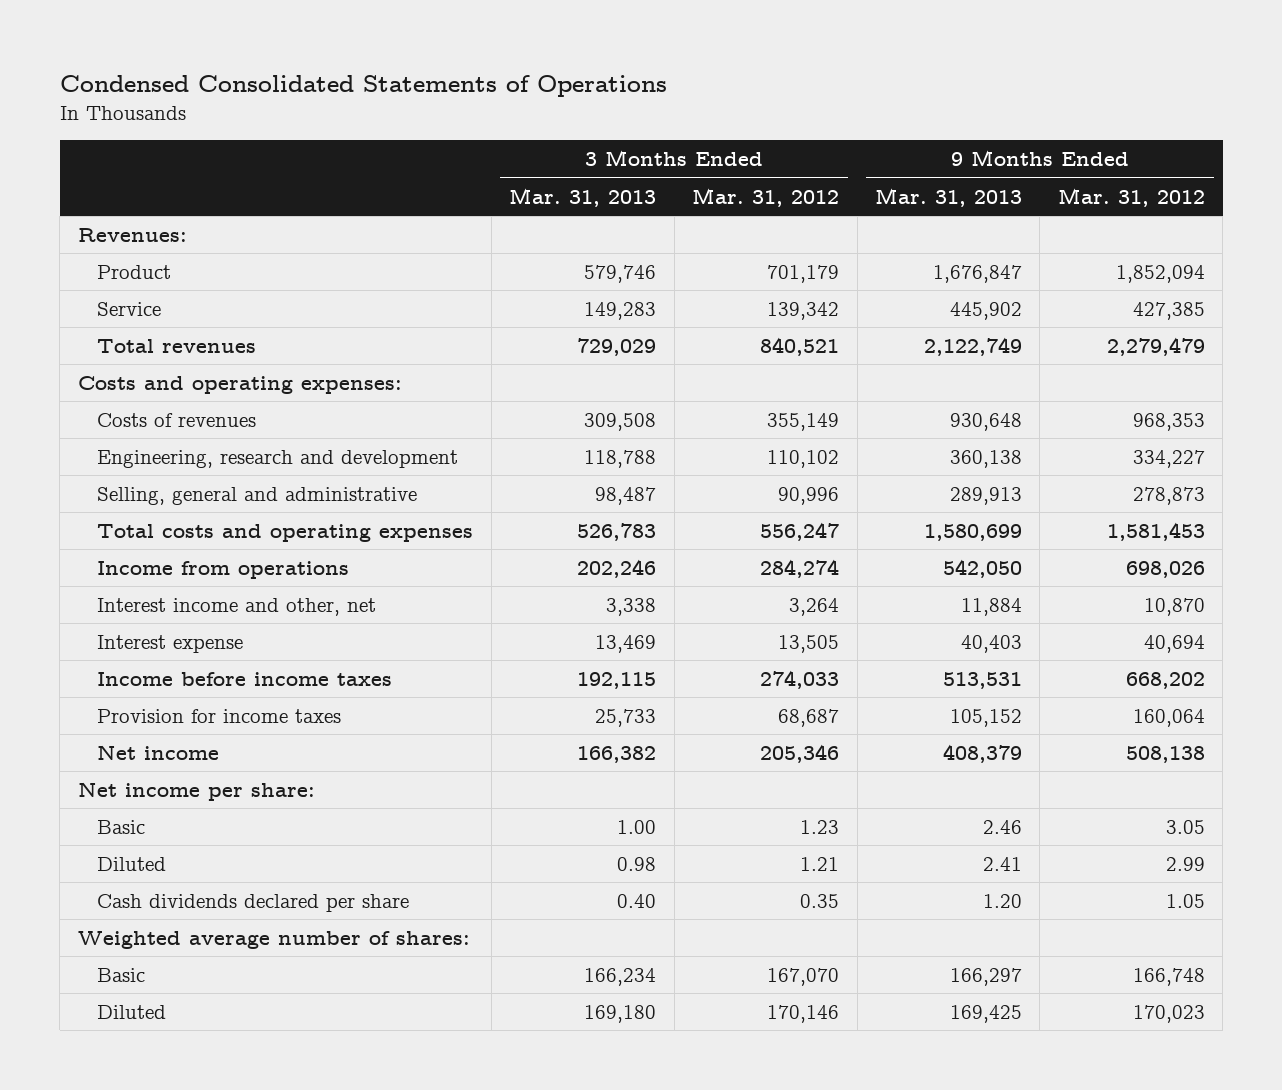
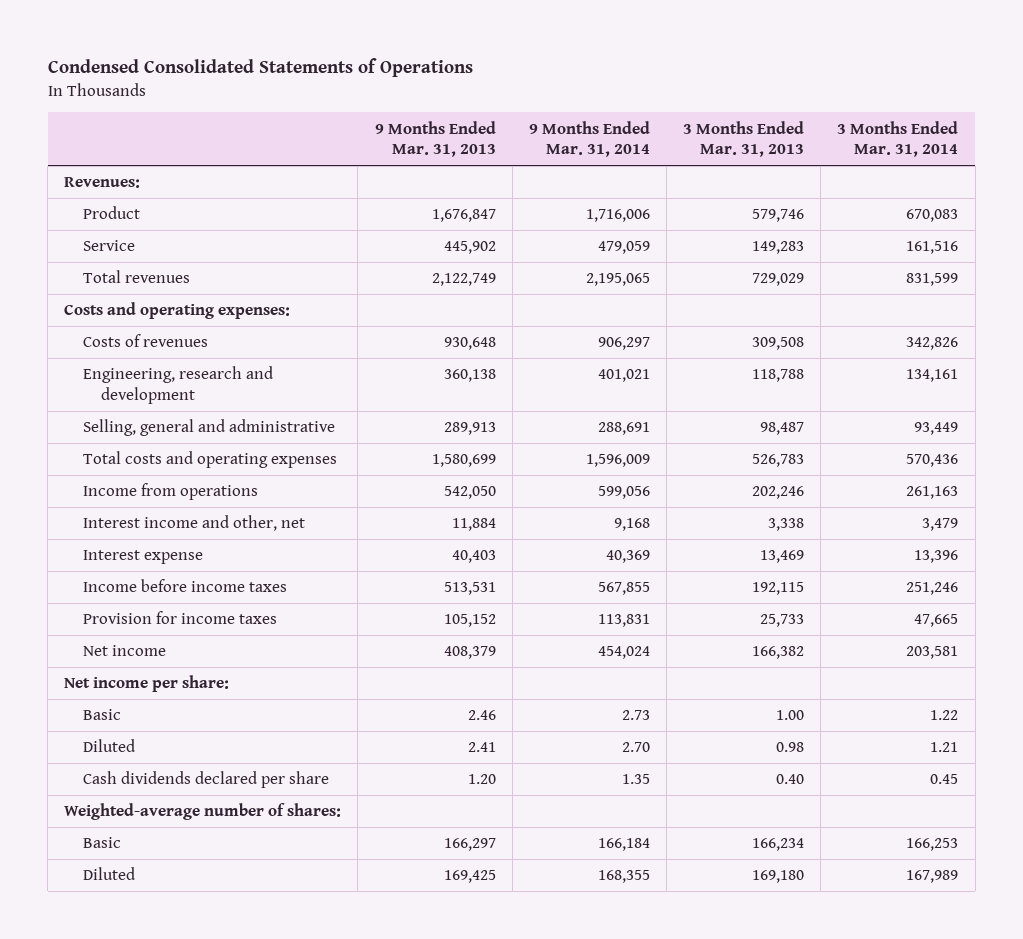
- | 3 Months Ended Mar. 31, 2013 | 3 Months Ended Mar. 31, 2012 | 9 Months Ended Mar. 31, 2013 | 9 Months Ended Mar. 31, 2012
+ | 9 Months Ended Mar. 31, 2013 | 9 Months Ended Mar. 31, 2014 | 3 Months Ended Mar. 31, 2013 | 3 Months Ended Mar. 31, 2014
- Weighted average number of shares:
+ Weighted-average number of shares:

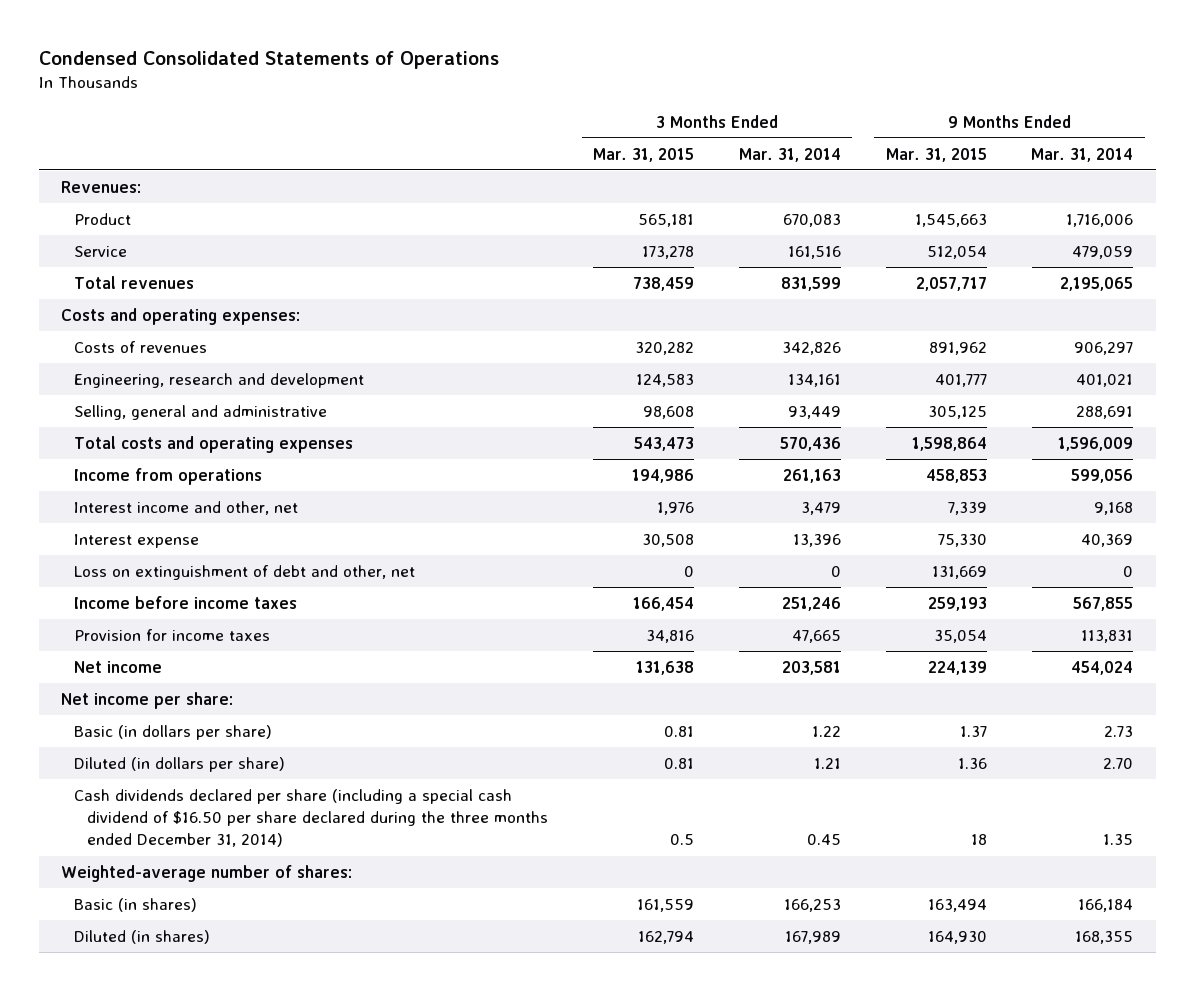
- | 9 Months Ended Mar. 31, 2013 | 9 Months Ended Mar. 31, 2014 | 3 Months Ended Mar. 31, 2013 | 3 Months Ended Mar. 31, 2014
+ | 3 Months Ended Mar. 31, 2015 | 3 Months Ended Mar. 31, 2014 | 9 Months Ended Mar. 31, 2015 | 9 Months Ended Mar. 31, 2014
+ Loss on extinguishment of debt and other, net | 0 | 0 | 131,669 | 0
- Basic | 2.46 | 2.73 | 1.00 | 1.22
- Diluted | 2.41 | 2.70 | 0.98 | 1.21
- Cash dividends declared per share | 1.20 | 1.35 | 0.40 | 0.45
+ Basic (in dollars per share) | 0.81 | 1.22 | 1.37 | 2.73
+ Diluted (in dollars per share) | 0.81 | 1.21 | 1.36 | 2.70
+ Cash dividends declared per share (including a special cash dividend of $16.50 per share declared during the three months ended December 31, 2014) | 0.5 | 0.45 | 18 | 1.35
- Basic | 166,297 | 166,184 | 166,234 | 166,253
- Diluted | 169,425 | 168,355 | 169,180 | 167,989
+ Basic (in shares) | 161,559 | 166,253 | 163,494 | 166,184
+ Diluted (in shares) | 162,794 | 167,989 | 164,930 | 168,355

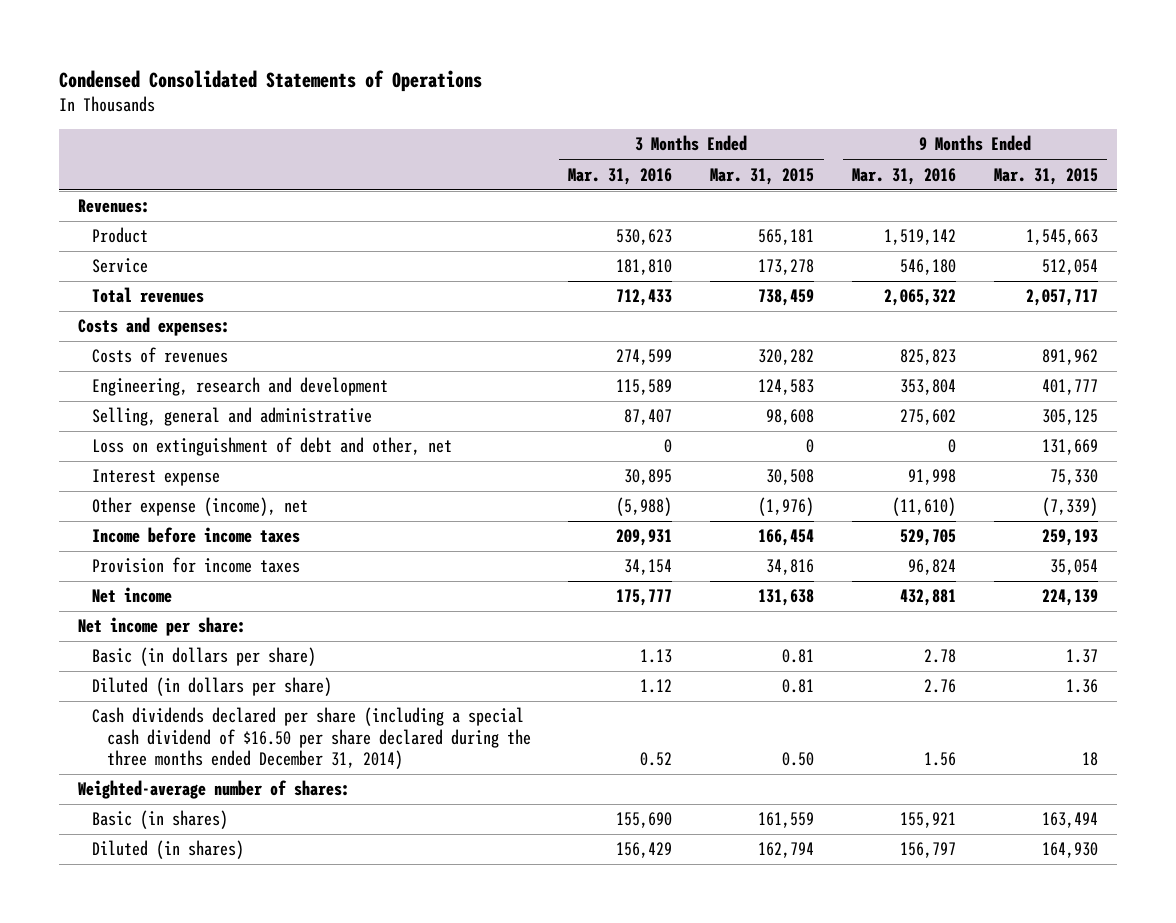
- | 3 Months Ended Mar. 31, 2015 | 3 Months Ended Mar. 31, 2014 | 9 Months Ended Mar. 31, 2015 | 9 Months Ended Mar. 31, 2014
+ | 3 Months Ended Mar. 31, 2016 | 3 Months Ended Mar. 31, 2015 | 9 Months Ended Mar. 31, 2016 | 9 Months Ended Mar. 31, 2015
- Costs and operating expenses:
+ Costs and expenses:
- Total costs and operating expenses | 543,473 | 570,436 | 1,598,864 | 1,596,009
- Income from operations | 194,986 | 261,163 | 458,853 | 599,056
- Interest income and other, net | 1,976 | 3,479 | 7,339 | 9,168
moved down: Interest expense | 30,895 | 30,508 | 91,998 | 75,330
+ Other expense (income), net | (5,988) | (1,976) | (11,610) | (7,339)
- Cash dividends declared per share (including a special cash dividend of $16.50 per share declared during the three months ended December 31, 2014) | 0.5 | 0.45 | 18 | 1.35
+ Cash dividends declared per share (including a special cash dividend of $16.50 per share declared during the three months ended December 31, 2014) | 0.52 | 0.50 | 1.56 | 18

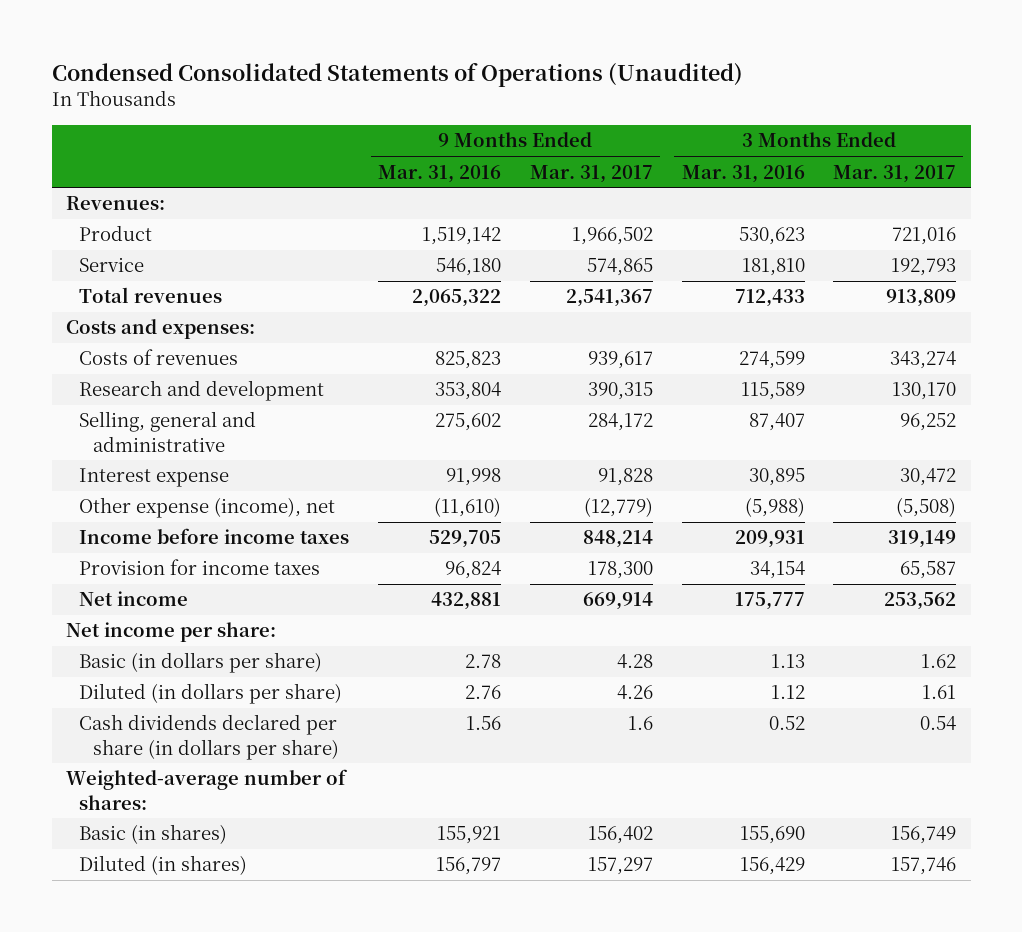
- Condensed Consolidated Statements of Operations
+ Condensed Consolidated Statements of Operations (Unaudited)
- | 3 Months Ended Mar. 31, 2016 | 3 Months Ended Mar. 31, 2015 | 9 Months Ended Mar. 31, 2016 | 9 Months Ended Mar. 31, 2015
+ | 9 Months Ended Mar. 31, 2016 | 9 Months Ended Mar. 31, 2017 | 3 Months Ended Mar. 31, 2016 | 3 Months Ended Mar. 31, 2017
- Engineering, research and development | 115,589 | 124,583 | 353,804 | 401,777
+ Research and development | 353,804 | 390,315 | 115,589 | 130,170
- Loss on extinguishment of debt and other, net | 0 | 0 | 0 | 131,669
- Cash dividends declared per share (including a special cash dividend of $16.50 per share declared during the three months ended December 31, 2014) | 0.52 | 0.50 | 1.56 | 18
+ Cash dividends declared per share (in dollars per share) | 1.56 | 1.6 | 0.52 | 0.54

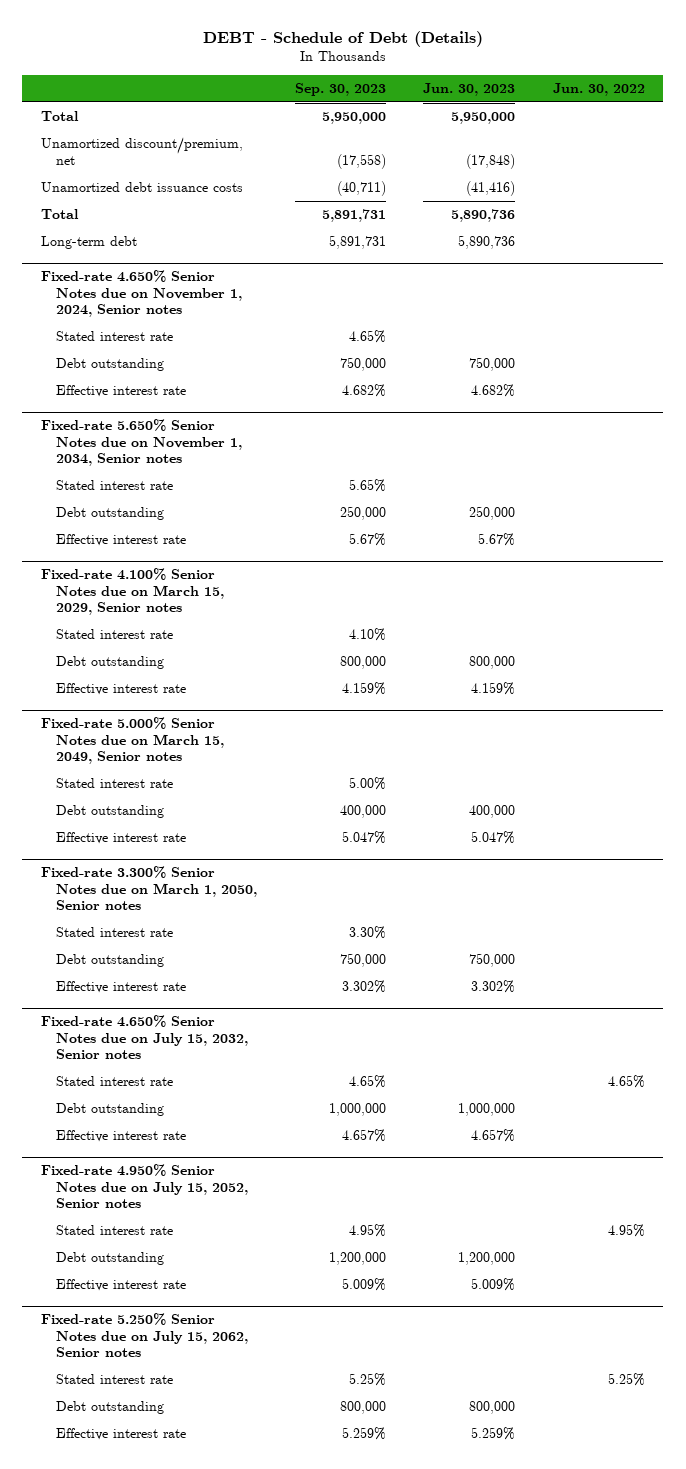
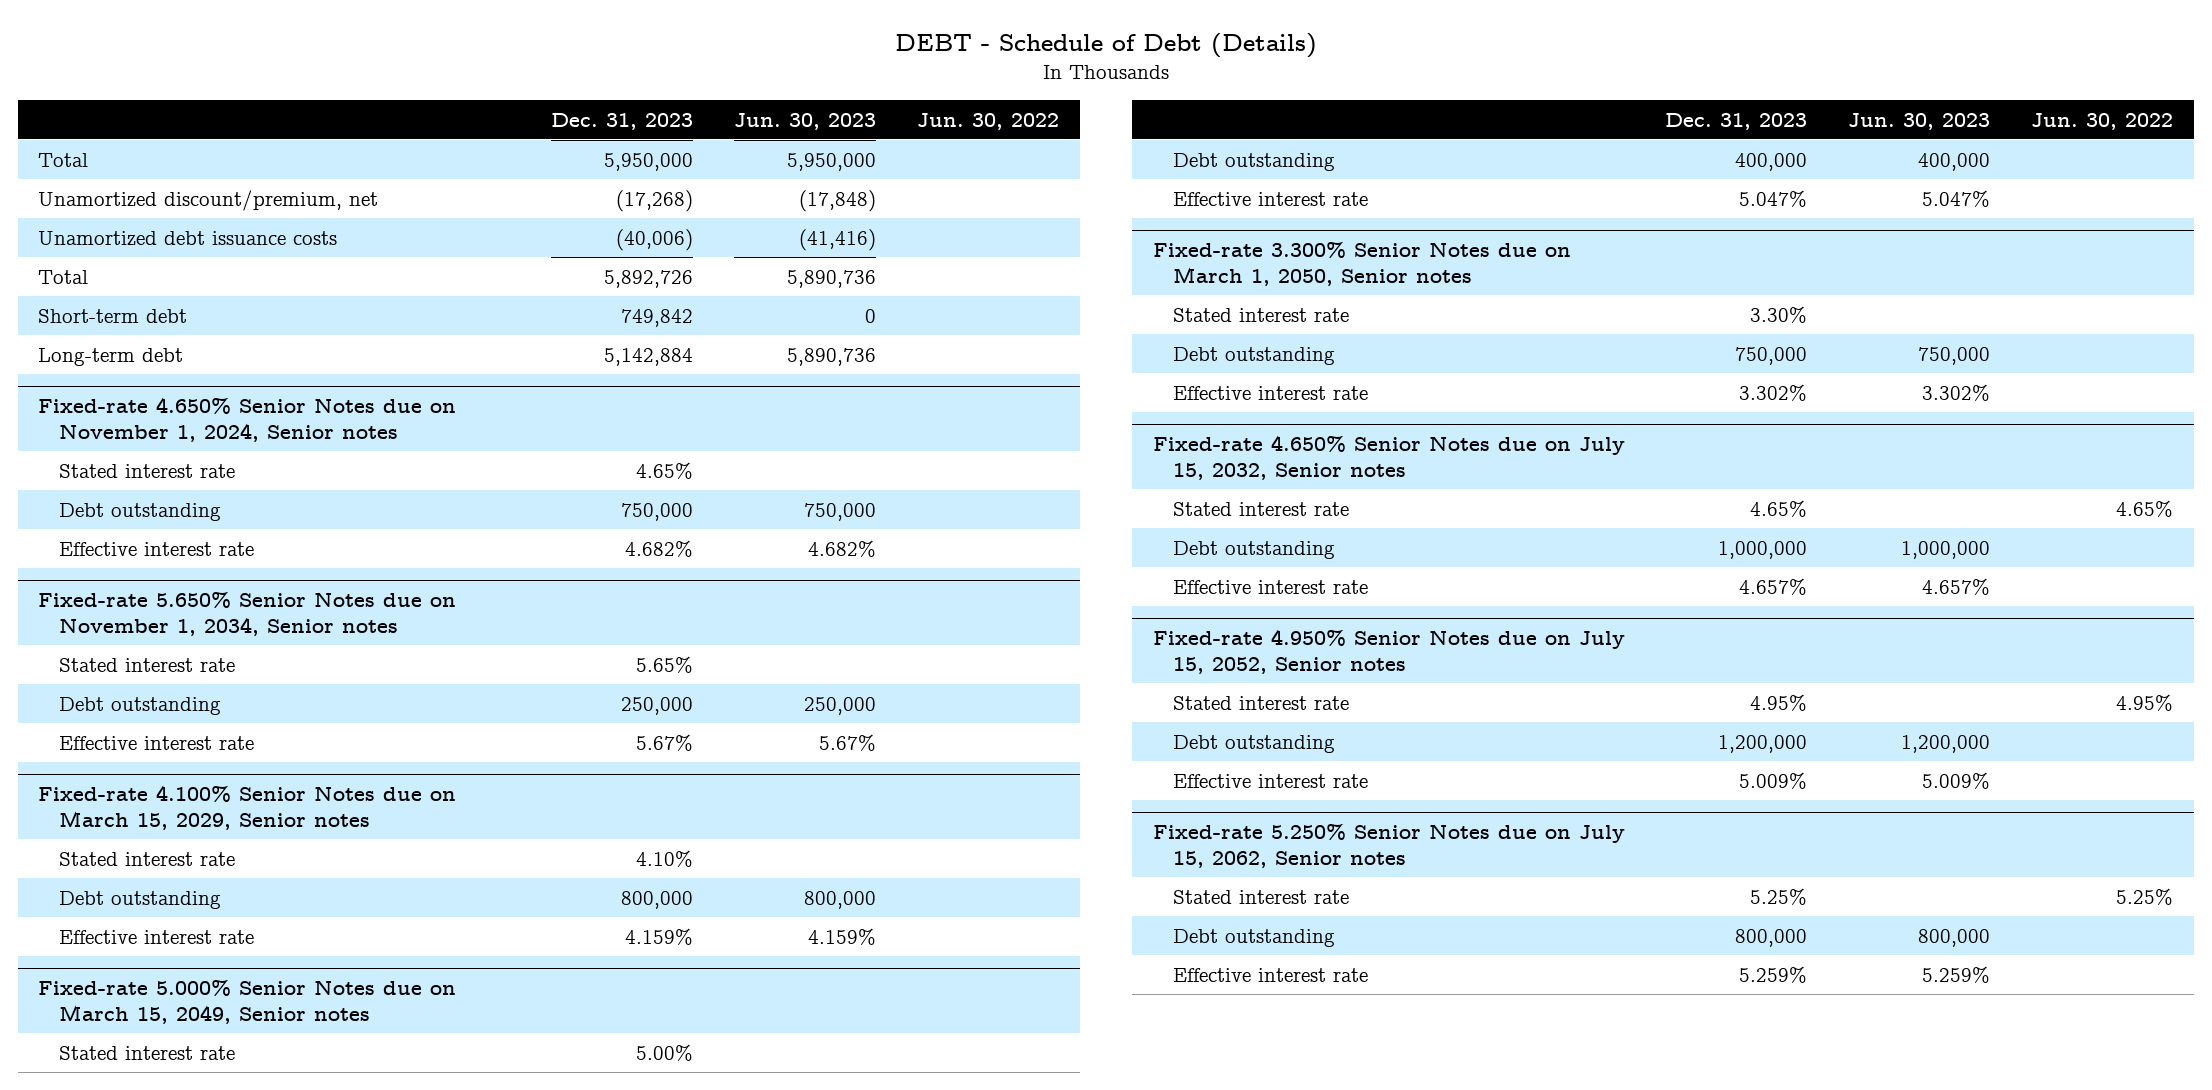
- | Sep. 30, 2023 | Jun. 30, 2023 | Jun. 30, 2022
+ | Dec. 31, 2023 | Jun. 30, 2023 | Jun. 30, 2022
+ Short-term debt | 749,842 | 0 |

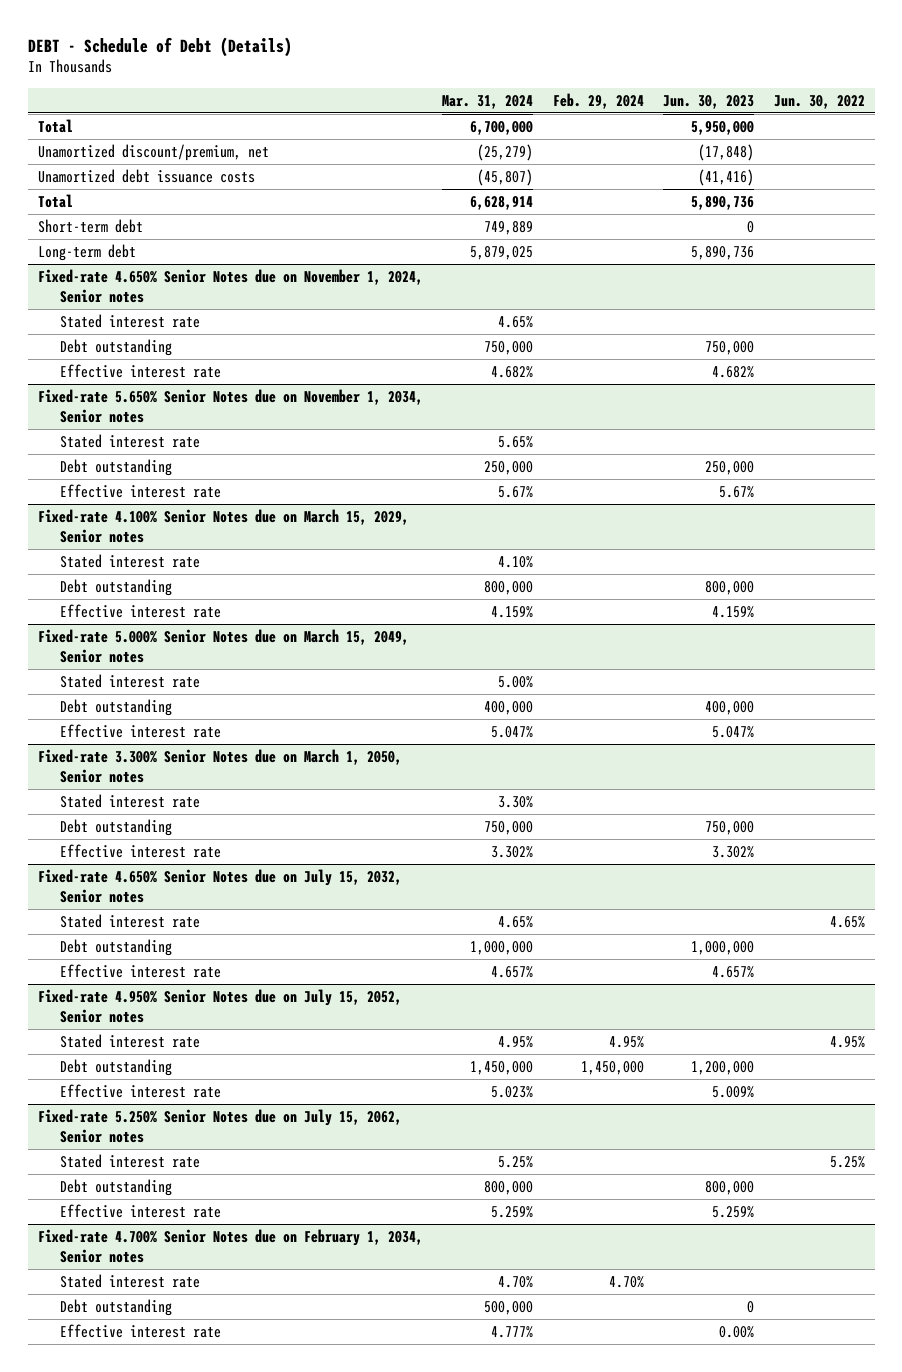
- | Dec. 31, 2023 | Jun. 30, 2023 | Jun. 30, 2022
+ | Mar. 31, 2024 | Feb. 29, 2024 | Jun. 30, 2023 | Jun. 30, 2022
+ Fixed-rate 4.700% Senior Notes due on February 1, 2034, Senior notes
+ Stated interest rate | 4.70% | 4.70% | |
+ Debt outstanding | 500,000 | | 0 |
+ Effective interest rate | 4.777% | | 0.00% |

